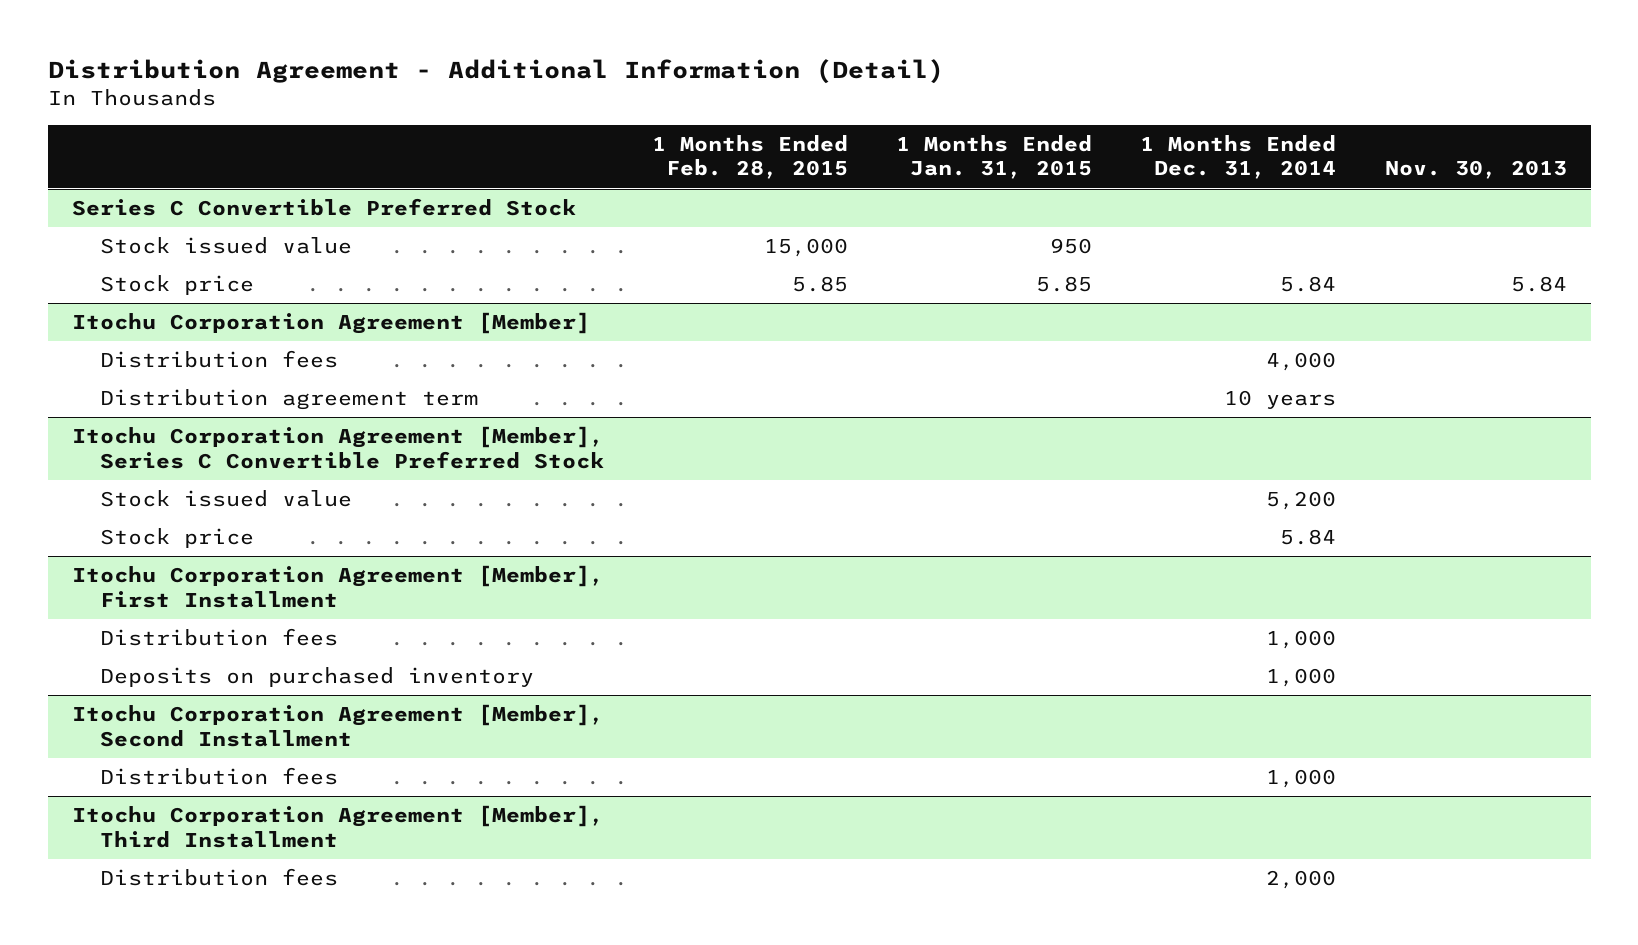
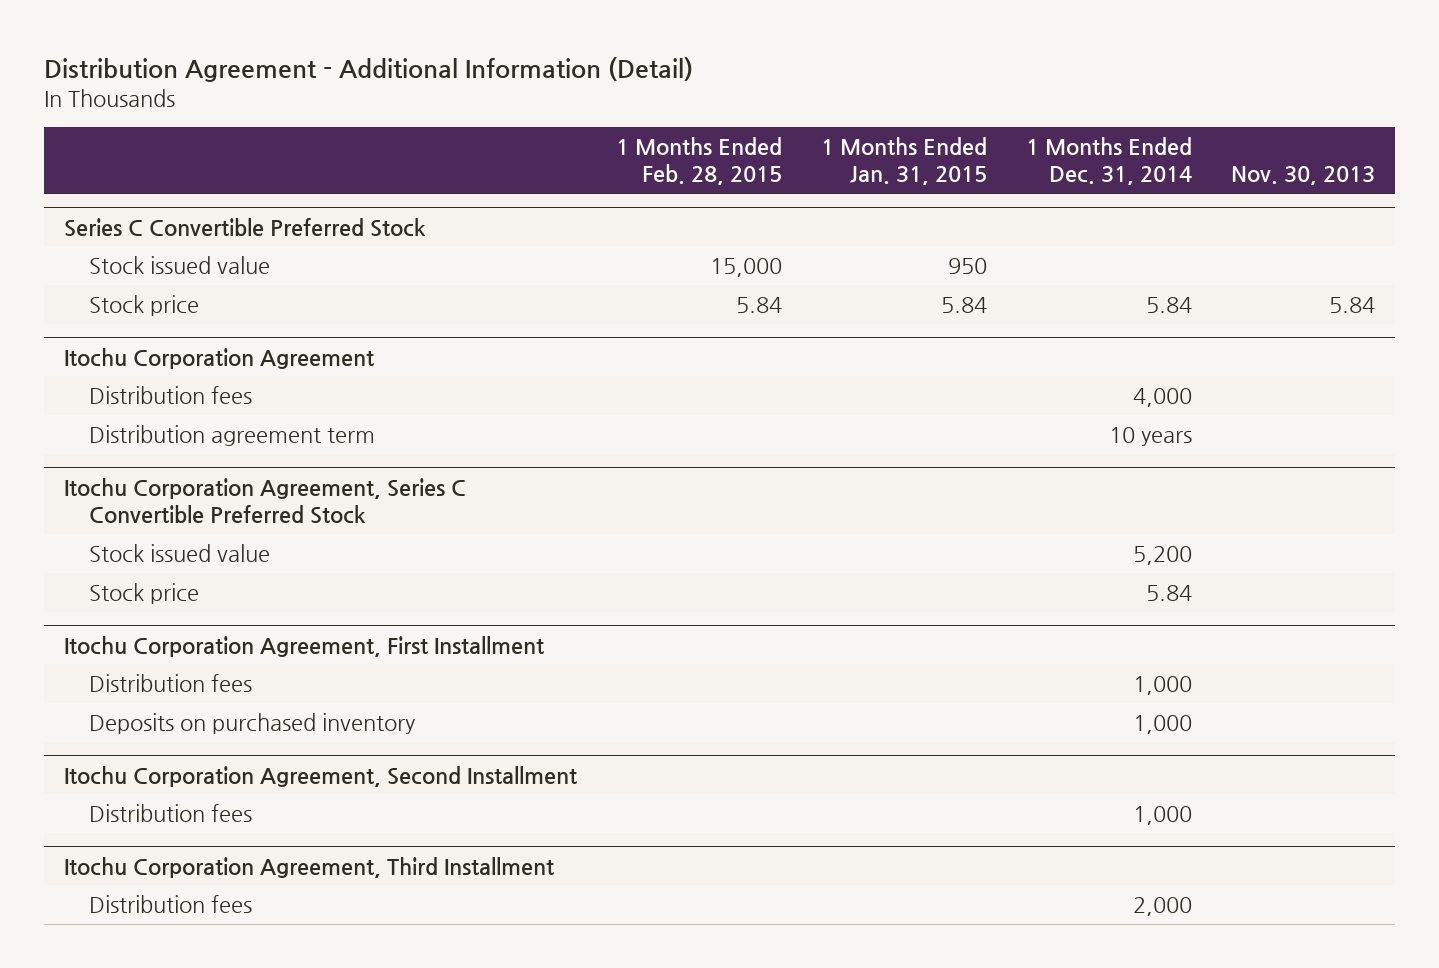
@ Series C Convertible Preferred Stock
- Stock price | 5.85 | 5.85 | 5.84 | 5.84
- Itochu Corporation Agreement [Member]
@ Series C Convertible Preferred Stock
+ Stock price | 5.84 | 5.84 | 5.84 | 5.84
+ Itochu Corporation Agreement
- Itochu Corporation Agreement [Member], Series C Convertible Preferred Stock
+ Itochu Corporation Agreement, Series C Convertible Preferred Stock
- Itochu Corporation Agreement [Member], First Installment
+ Itochu Corporation Agreement, First Installment
- Itochu Corporation Agreement [Member], Second Installment
+ Itochu Corporation Agreement, Second Installment
- Itochu Corporation Agreement [Member], Third Installment
+ Itochu Corporation Agreement, Third Installment

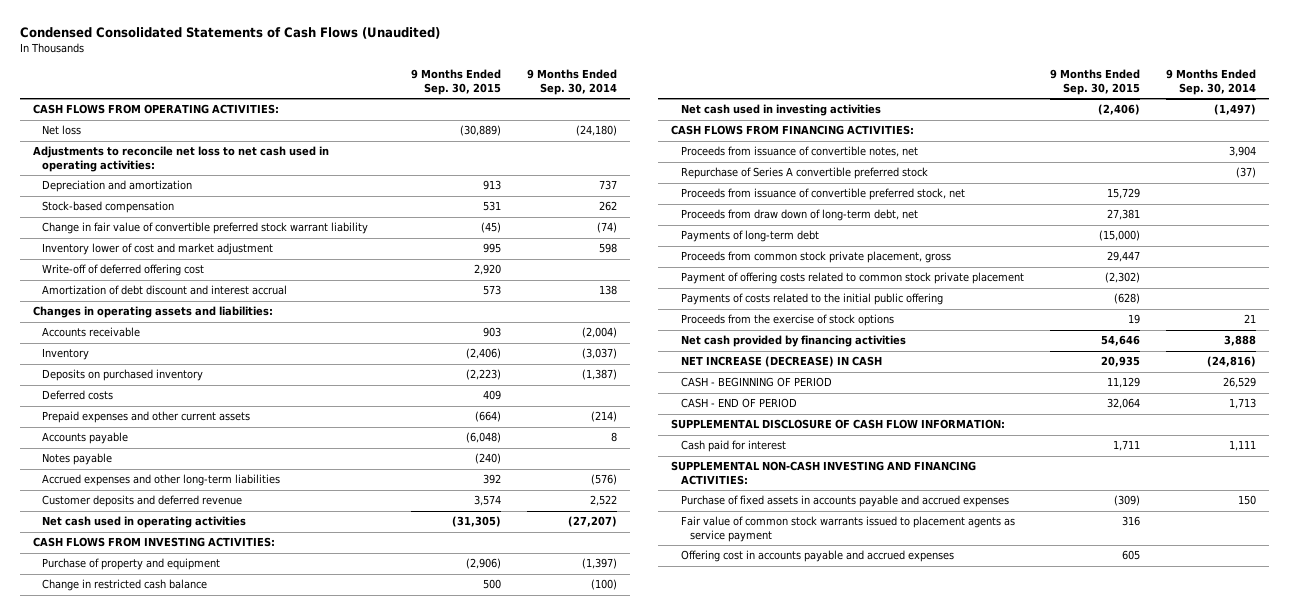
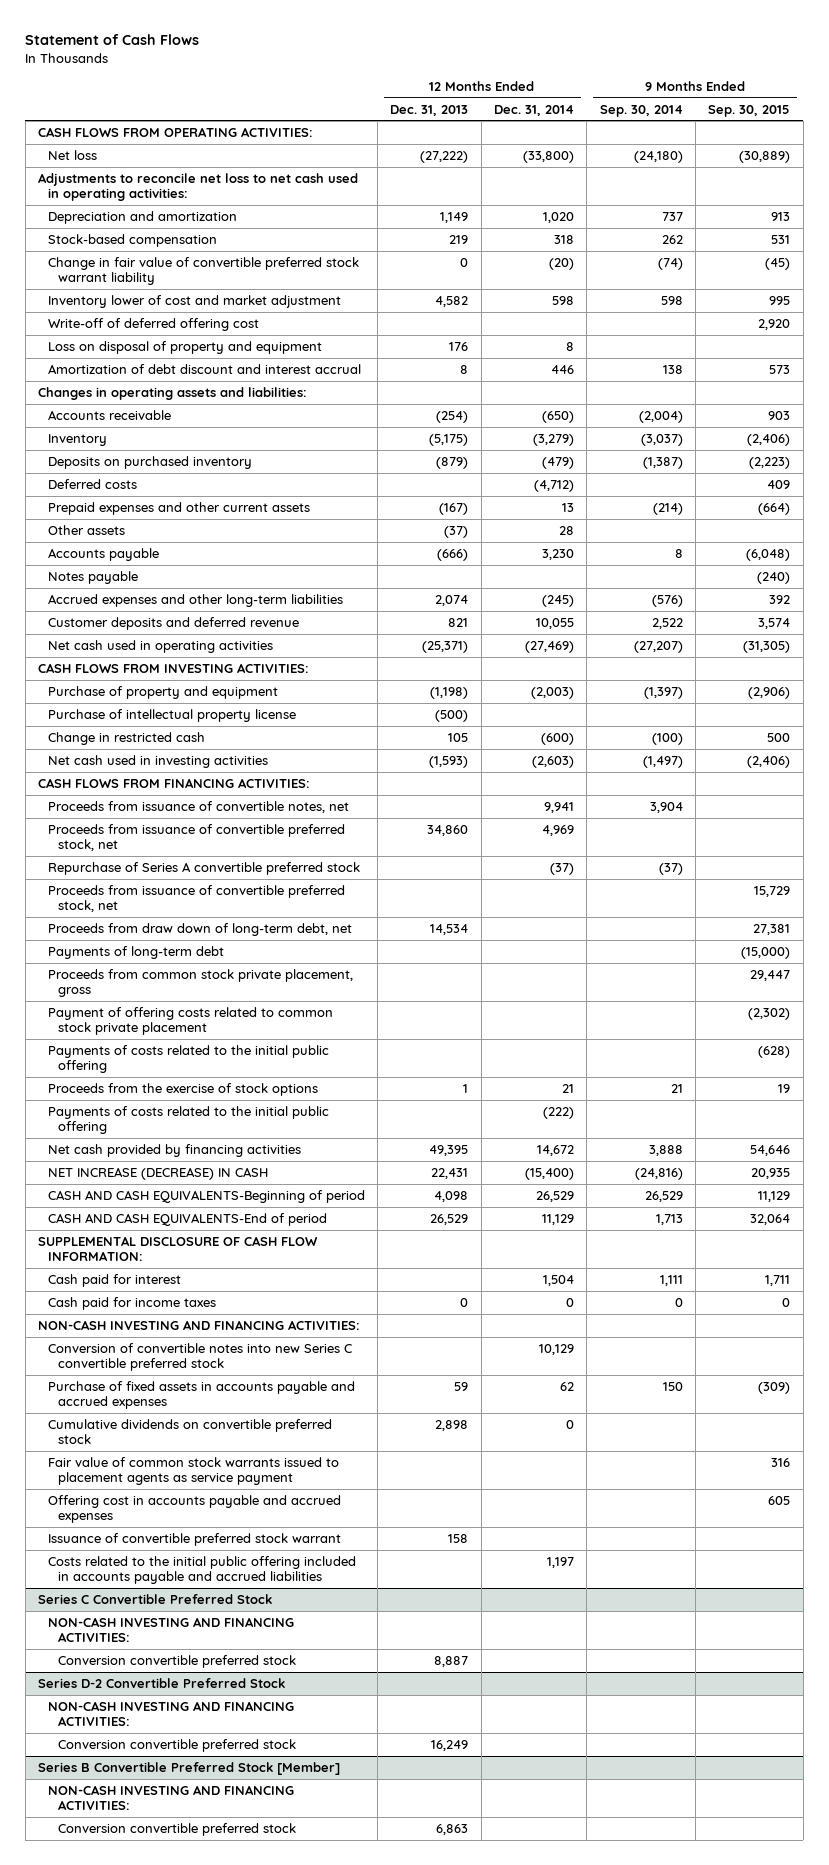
- Condensed Consolidated Statements of Cash Flows (Unaudited)
+ Statement of Cash Flows
- | 9 Months Ended Sep. 30, 2015 | 9 Months Ended Sep. 30, 2014
+ | 12 Months Ended Dec. 31, 2013 | 12 Months Ended Dec. 31, 2014 | 9 Months Ended Sep. 30, 2014 | 9 Months Ended Sep. 30, 2015
+ Loss on disposal of property and equipment | 176 | 8 | |
+ Other assets | (37) | 28 | |
- Change in restricted cash balance | 500 | (100)
+ Purchase of intellectual property license | (500) | | |
+ Change in restricted cash | 105 | (600) | (100) | 500
+ Proceeds from issuance of convertible preferred stock, net | 34,860 | 4,969 | |
+ Payments of costs related to the initial public offering | | (222) | |
- CASH - BEGINNING OF PERIOD | 11,129 | 26,529
- CASH - END OF PERIOD | 32,064 | 1,713
+ CASH AND CASH EQUIVALENTS-Beginning of period | 4,098 | 26,529 | 26,529 | 11,129
+ CASH AND CASH EQUIVALENTS-End of period | 26,529 | 11,129 | 1,713 | 32,064
- SUPPLEMENTAL NON-CASH INVESTING AND FINANCING ACTIVITIES:
+ Cash paid for income taxes | 0 | 0 | 0 | 0
+ NON-CASH INVESTING AND FINANCING ACTIVITIES:
+ Conversion of convertible notes into new Series C convertible preferred stock | | 10,129 | |
+ Cumulative dividends on convertible preferred stock | 2,898 | 0 | |
+ Issuance of convertible preferred stock warrant | 158 | | |
+ Costs related to the initial public offering included in accounts payable and accrued liabilities | | 1,197 | |
+ Series C Convertible Preferred Stock
+ NON-CASH INVESTING AND FINANCING ACTIVITIES:
+ Conversion convertible preferred stock | 8,887 | | |
+ Series D-2 Convertible Preferred Stock
+ NON-CASH INVESTING AND FINANCING ACTIVITIES:
+ Conversion convertible preferred stock | 16,249 | | |
+ Series B Convertible Preferred Stock [Member]
+ NON-CASH INVESTING AND FINANCING ACTIVITIES:
+ Conversion convertible preferred stock | 6,863 | | |

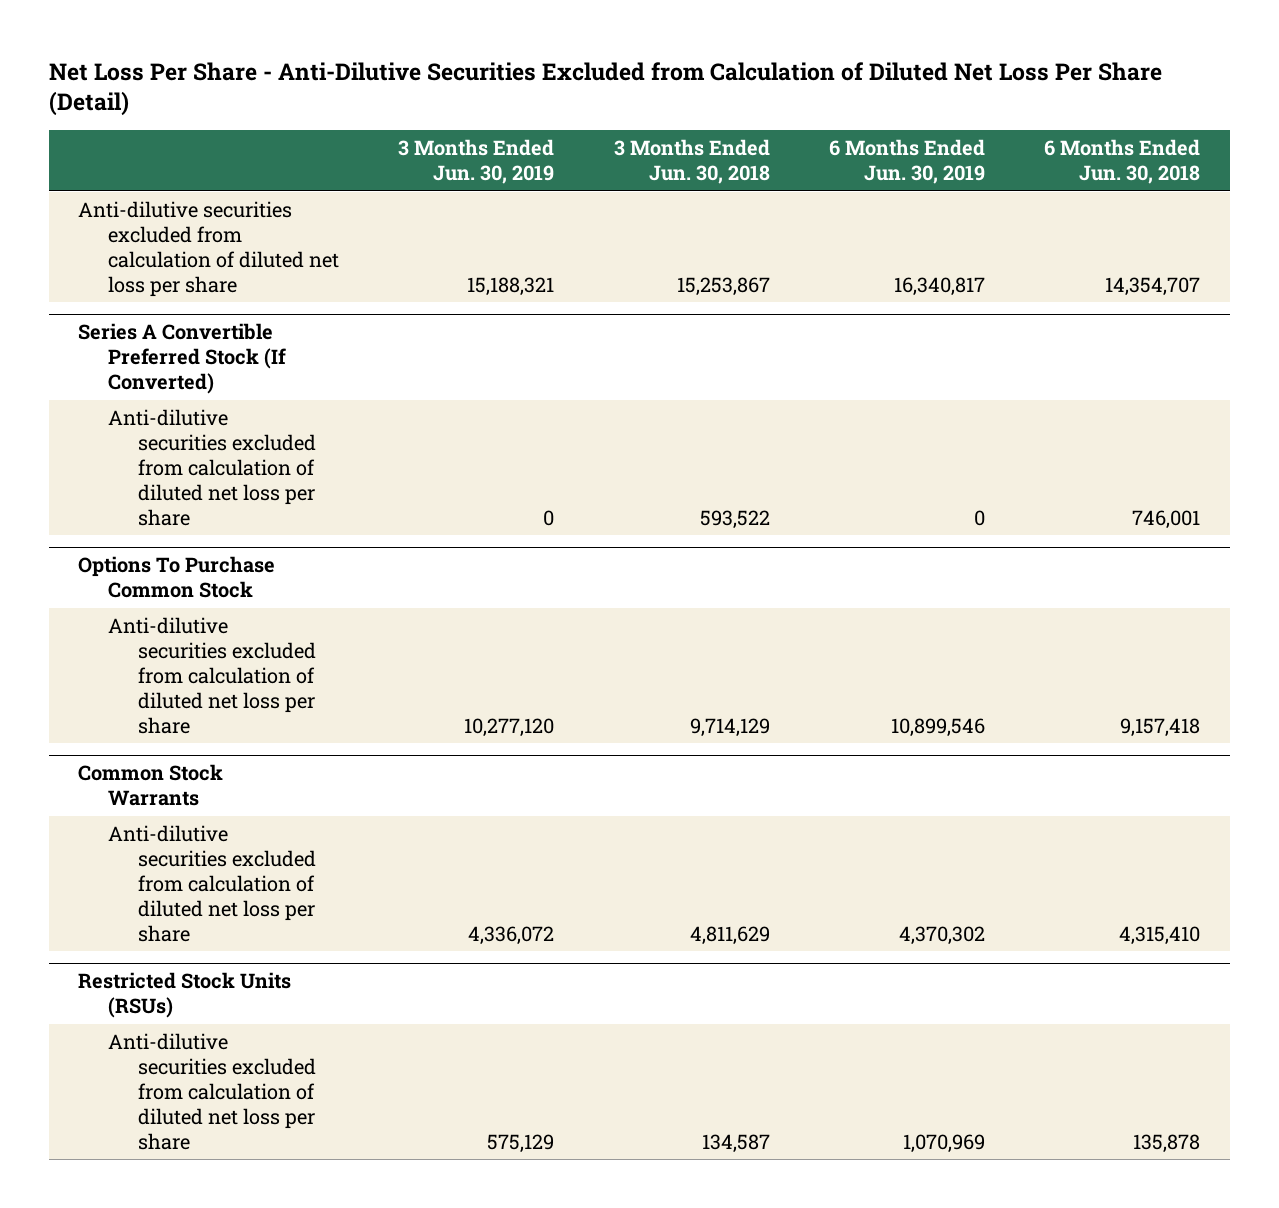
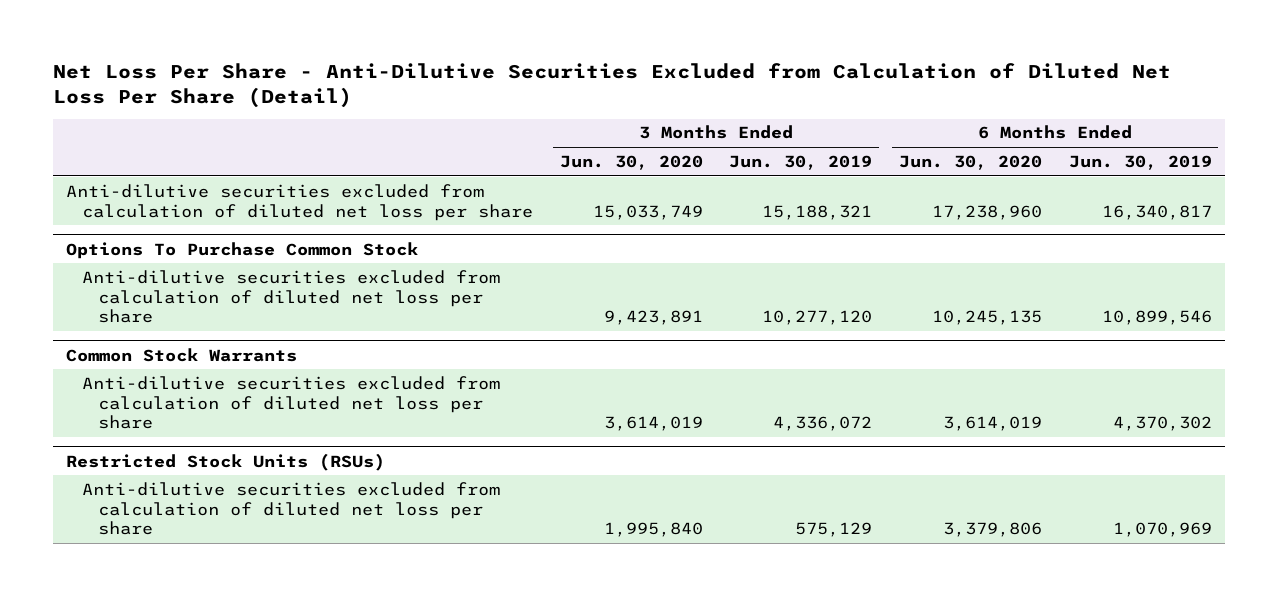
- | 3 Months Ended Jun. 30, 2019 | 3 Months Ended Jun. 30, 2018 | 6 Months Ended Jun. 30, 2019 | 6 Months Ended Jun. 30, 2018
+ | 3 Months Ended Jun. 30, 2020 | 3 Months Ended Jun. 30, 2019 | 6 Months Ended Jun. 30, 2020 | 6 Months Ended Jun. 30, 2019
- Series A Convertible Preferred Stock (If Converted)
- Anti-dilutive securities excluded from calculation of diluted net loss per share | 0 | 593,522 | 0 | 746,001

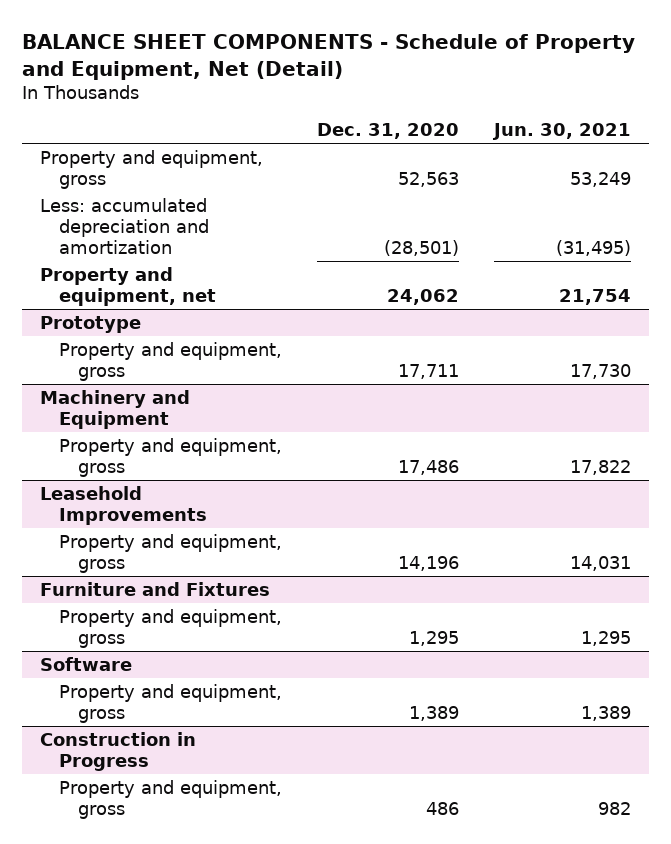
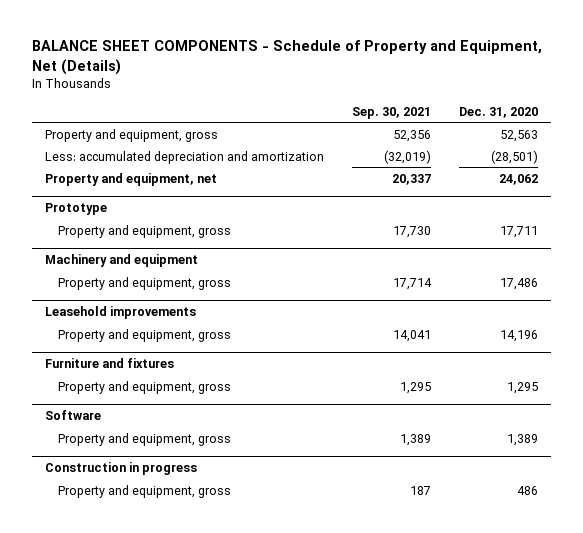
- BALANCE SHEET COMPONENTS - Schedule of Property and Equipment, Net (Detail)
+ BALANCE SHEET COMPONENTS - Schedule of Property and Equipment, Net (Details)
- | Dec. 31, 2020 | Jun. 30, 2021
+ | Sep. 30, 2021 | Dec. 31, 2020
- Machinery and Equipment
+ Machinery and equipment
- Leasehold Improvements
+ Leasehold improvements
- Furniture and Fixtures
+ Furniture and fixtures
- Construction in Progress
+ Construction in progress

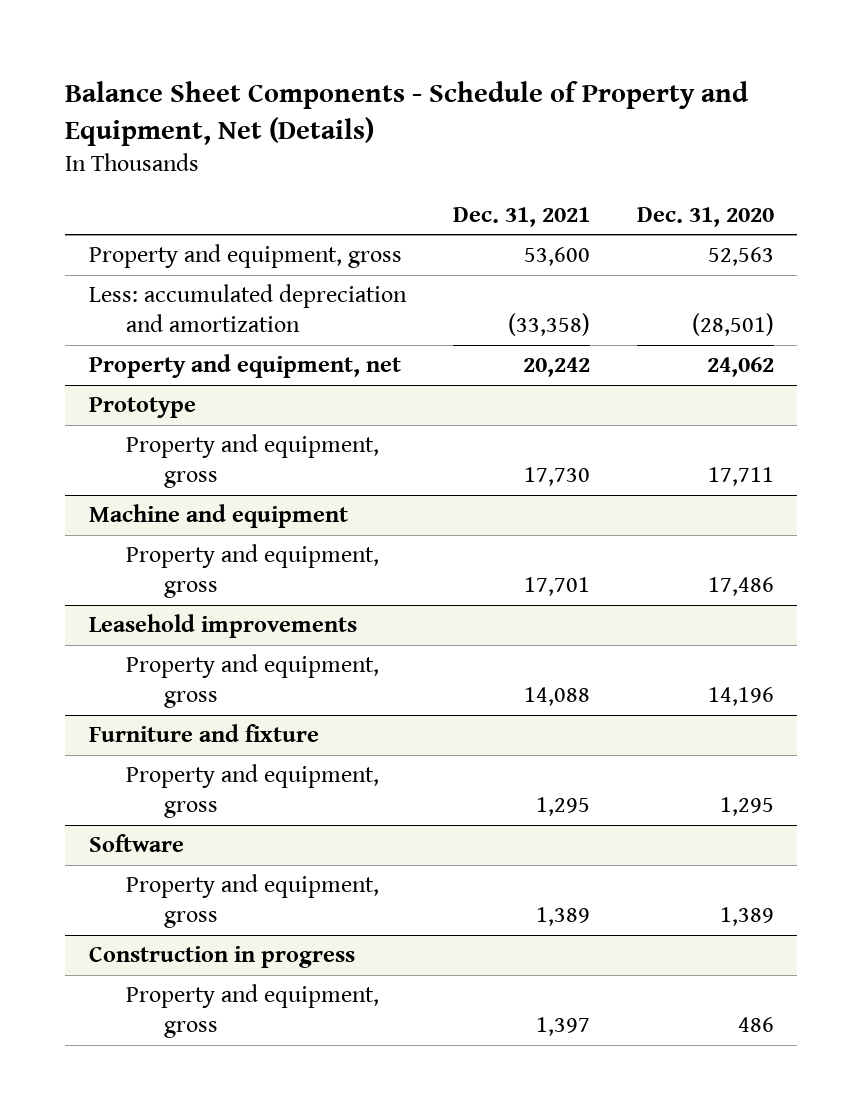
- BALANCE SHEET COMPONENTS - Schedule of Property and Equipment, Net (Details)
+ Balance Sheet Components - Schedule of Property and Equipment, Net (Details)
- | Sep. 30, 2021 | Dec. 31, 2020
+ | Dec. 31, 2021 | Dec. 31, 2020
- Machinery and equipment
+ Machine and equipment
- Furniture and fixtures
+ Furniture and fixture

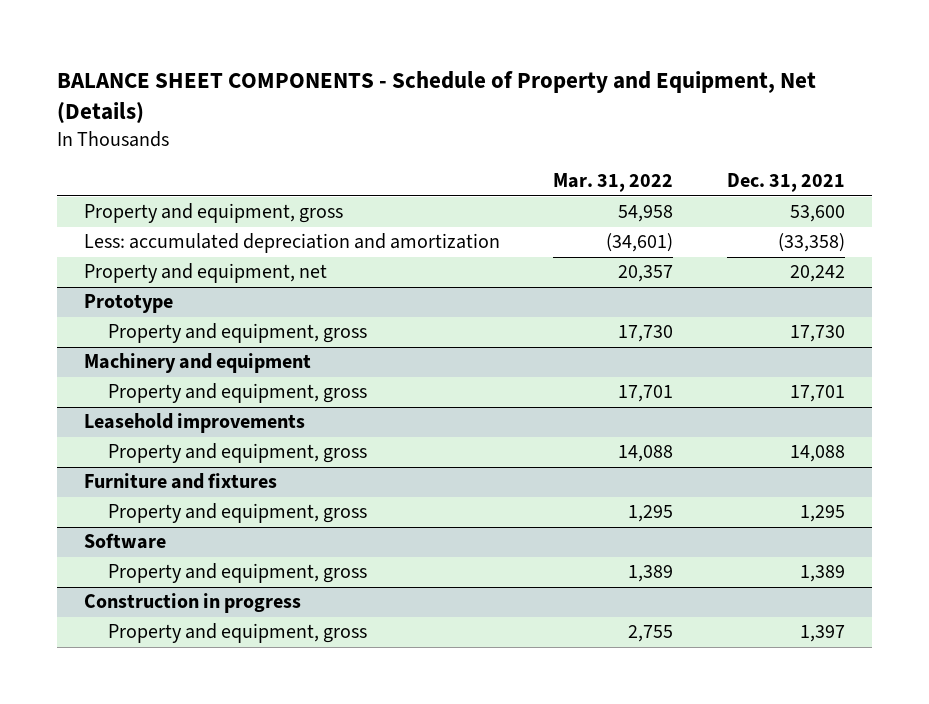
- Balance Sheet Components - Schedule of Property and Equipment, Net (Details)
+ BALANCE SHEET COMPONENTS - Schedule of Property and Equipment, Net (Details)
- | Dec. 31, 2021 | Dec. 31, 2020
+ | Mar. 31, 2022 | Dec. 31, 2021
- Machine and equipment
+ Machinery and equipment
- Furniture and fixture
+ Furniture and fixtures

